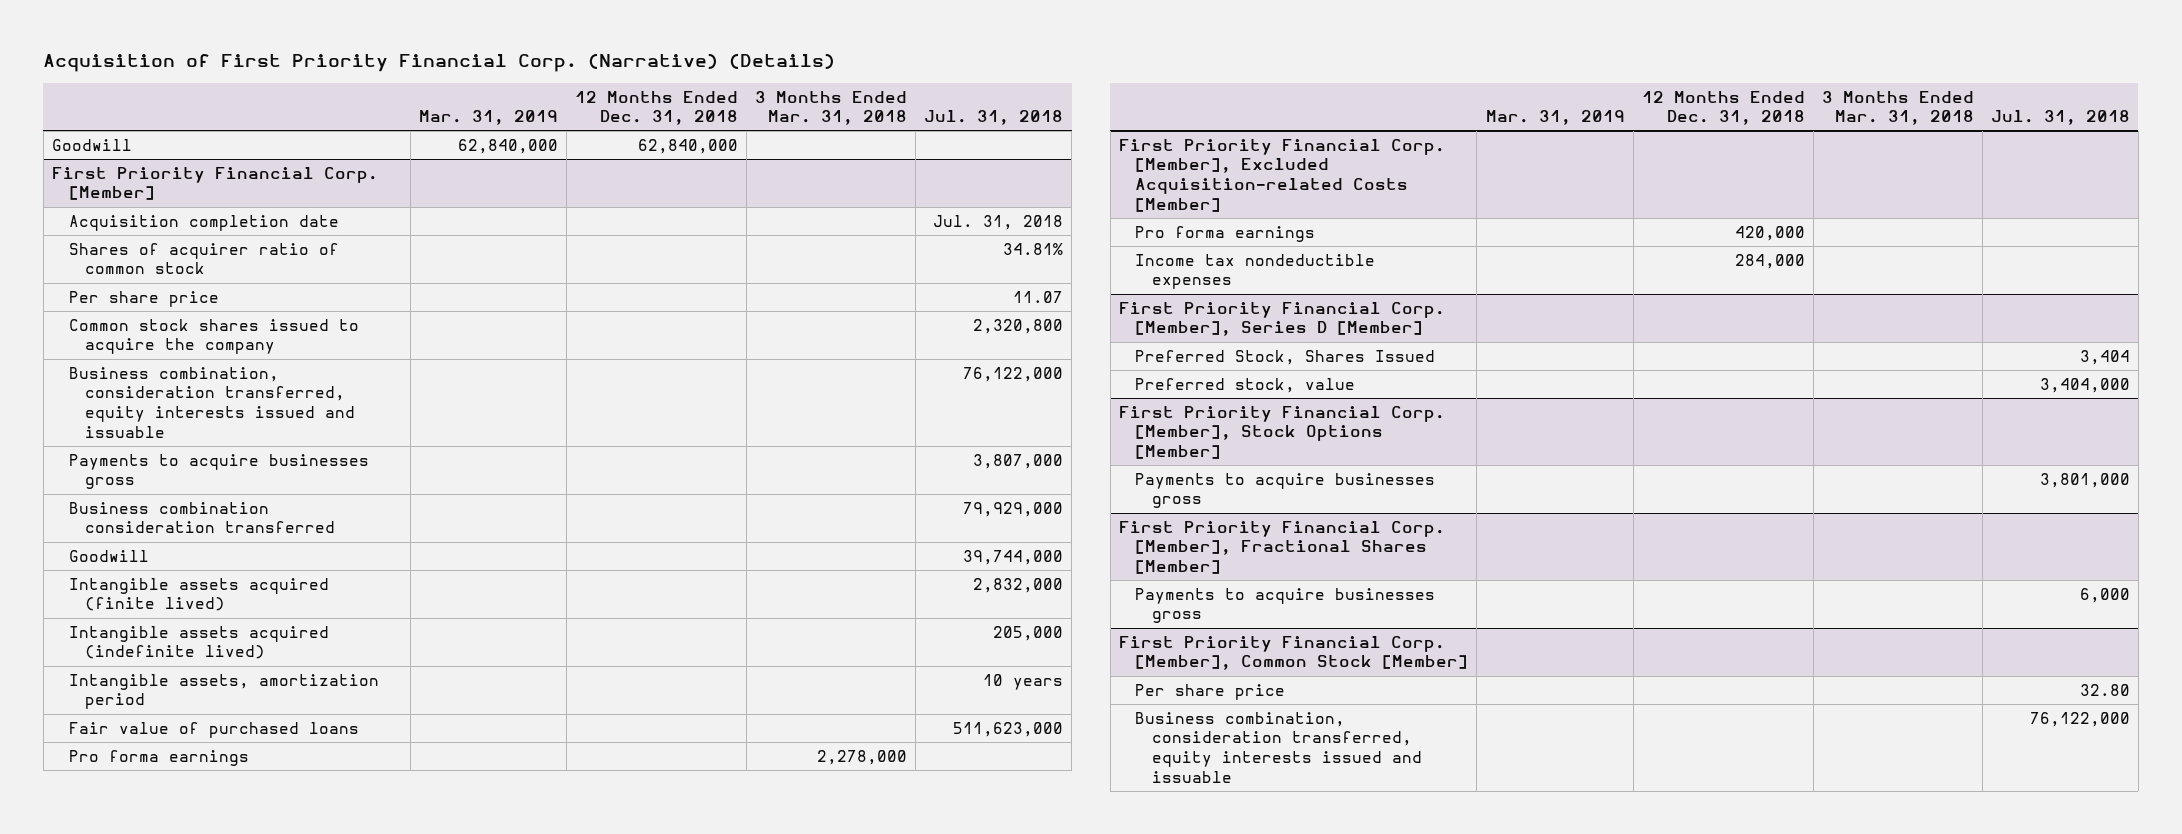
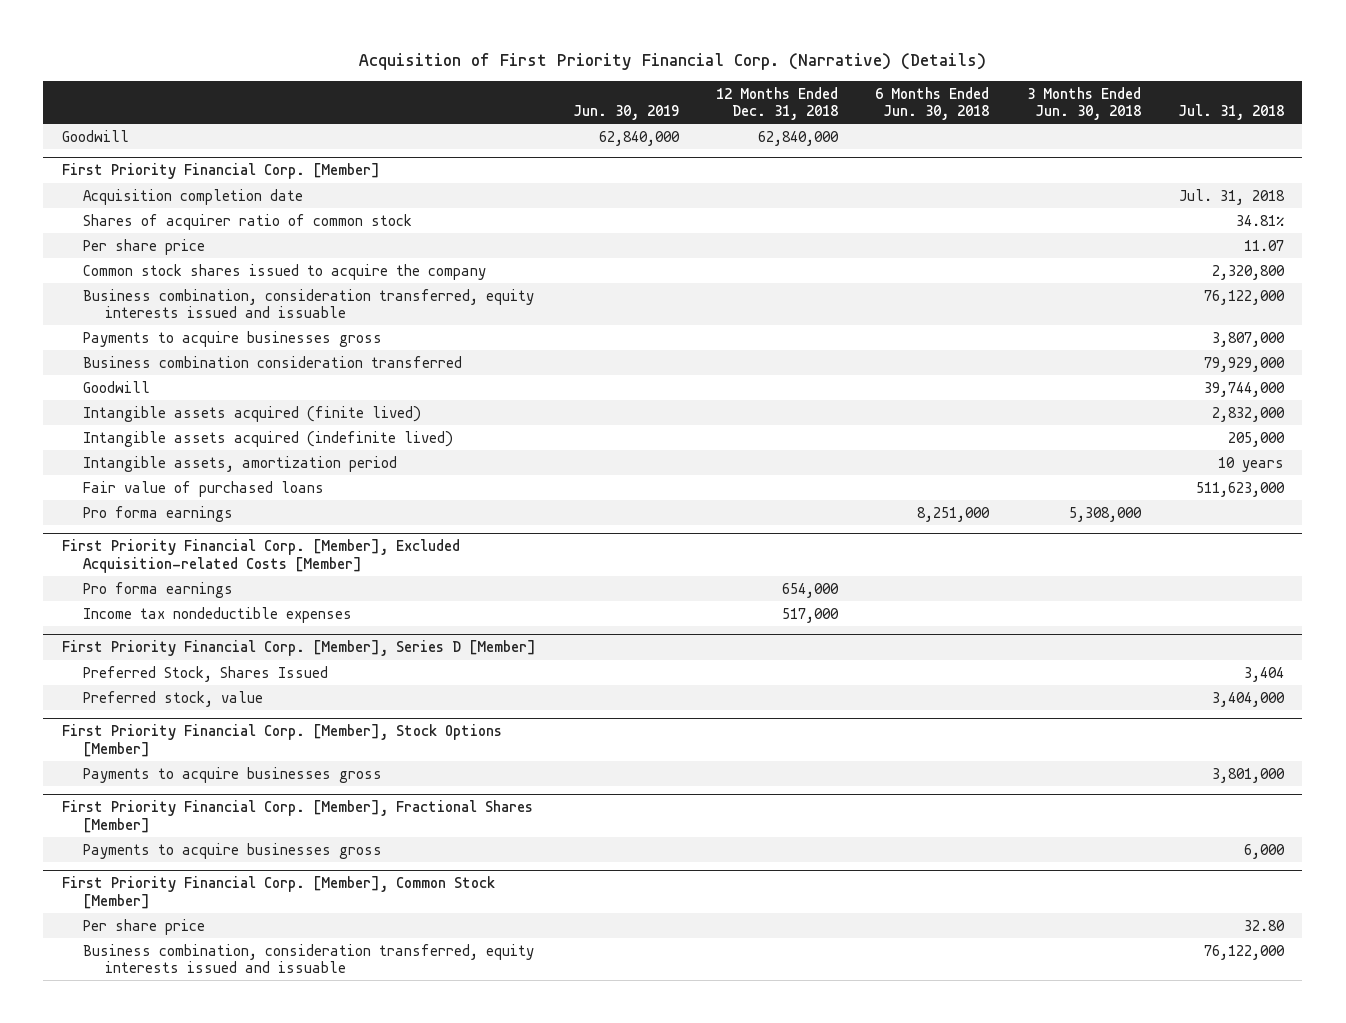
- | Mar. 31, 2019 | 12 Months Ended Dec. 31, 2018 | 3 Months Ended Mar. 31, 2018 | Jul. 31, 2018
+ | Jun. 30, 2019 | 12 Months Ended Dec. 31, 2018 | 6 Months Ended Jun. 30, 2018 | 3 Months Ended Jun. 30, 2018 | Jul. 31, 2018
@ First Priority Financial Corp. [Member], Excluded Acquisition-related Costs [Member]
- Pro forma earnings | | 420,000 | |
- Income tax nondeductible expenses | | 284,000 | |
+ Pro forma earnings | | 654,000 | | |
+ Income tax nondeductible expenses | | 517,000 | | |

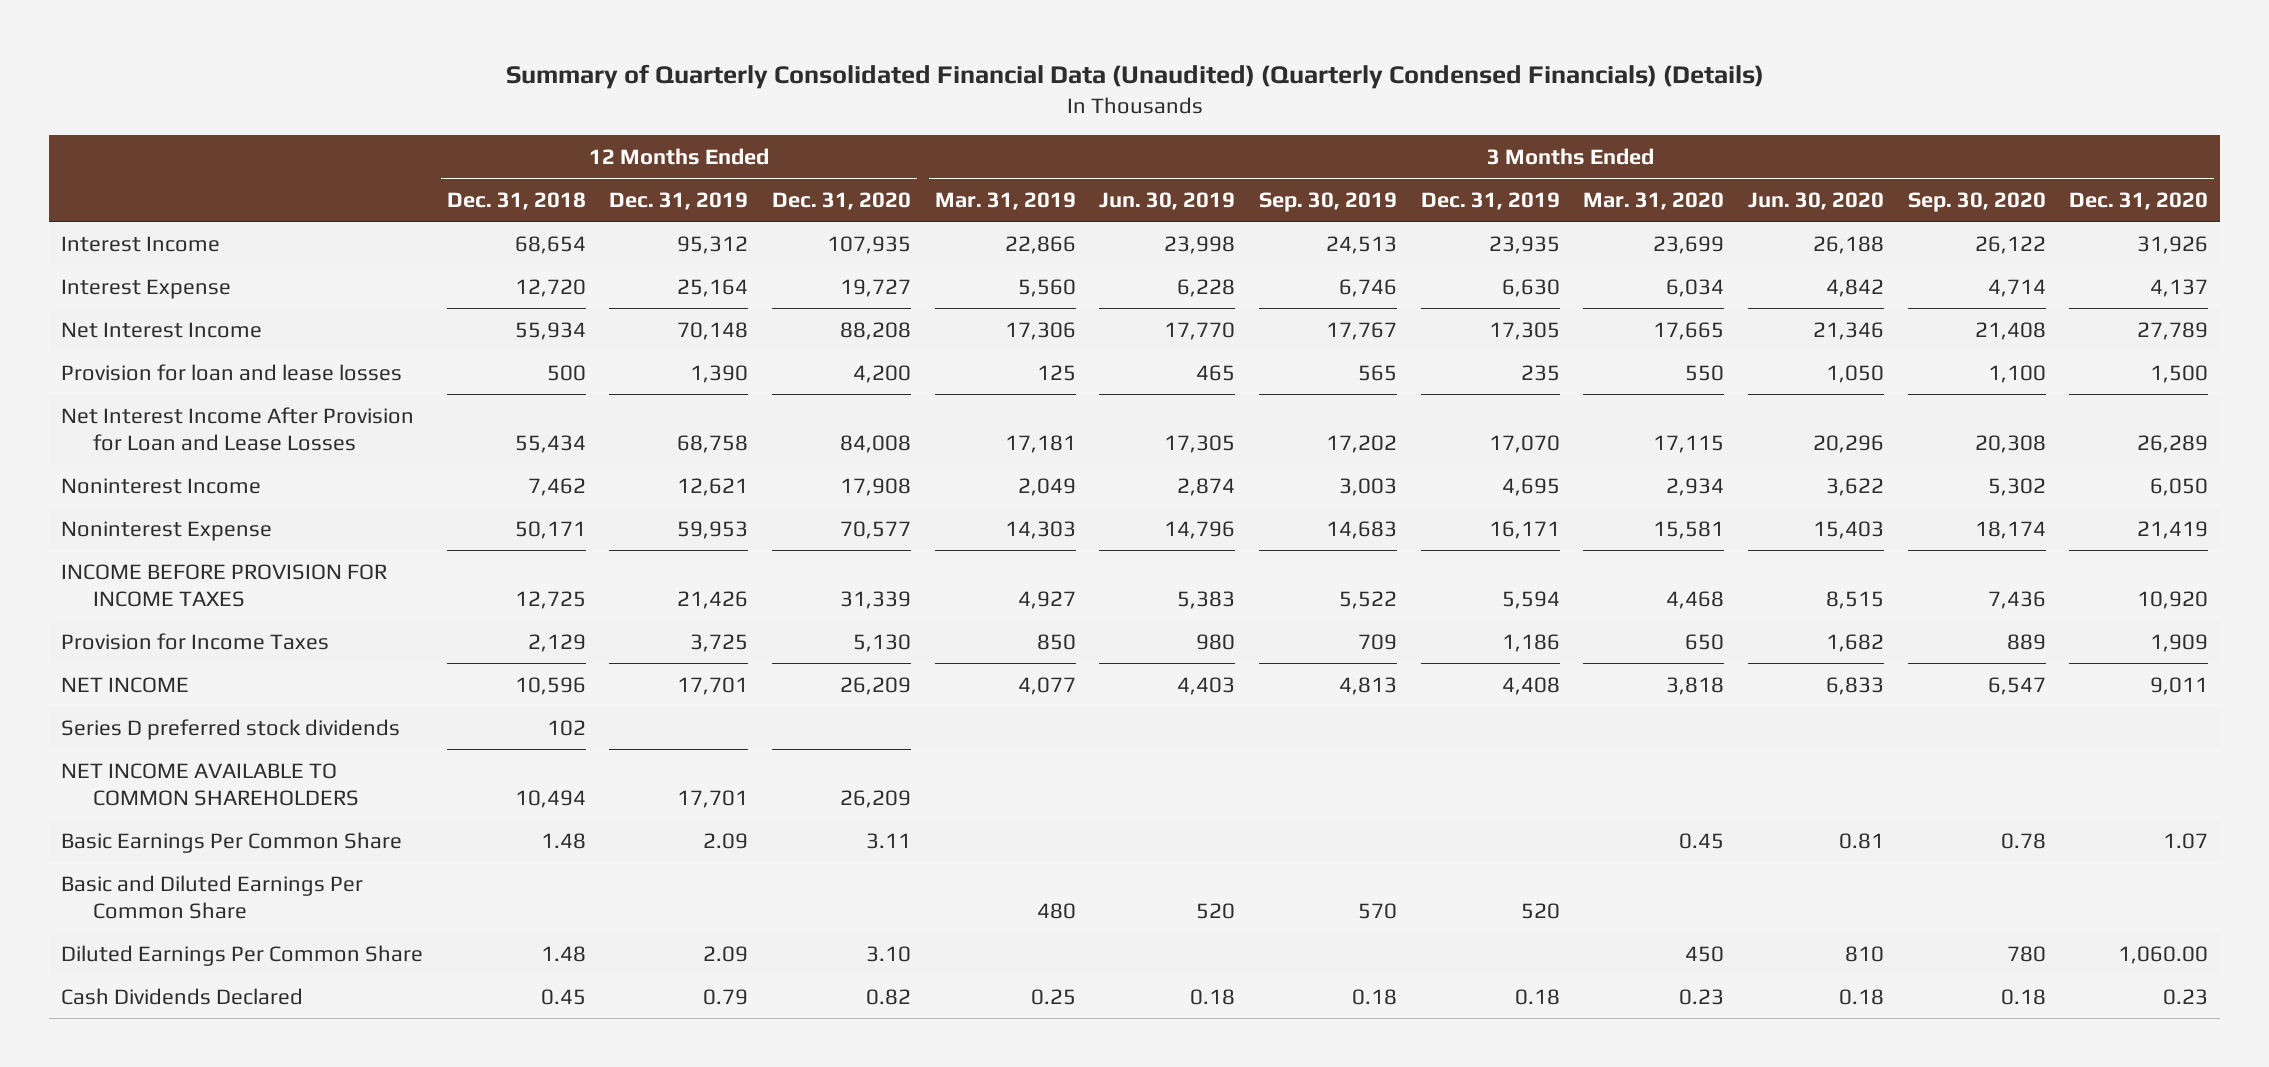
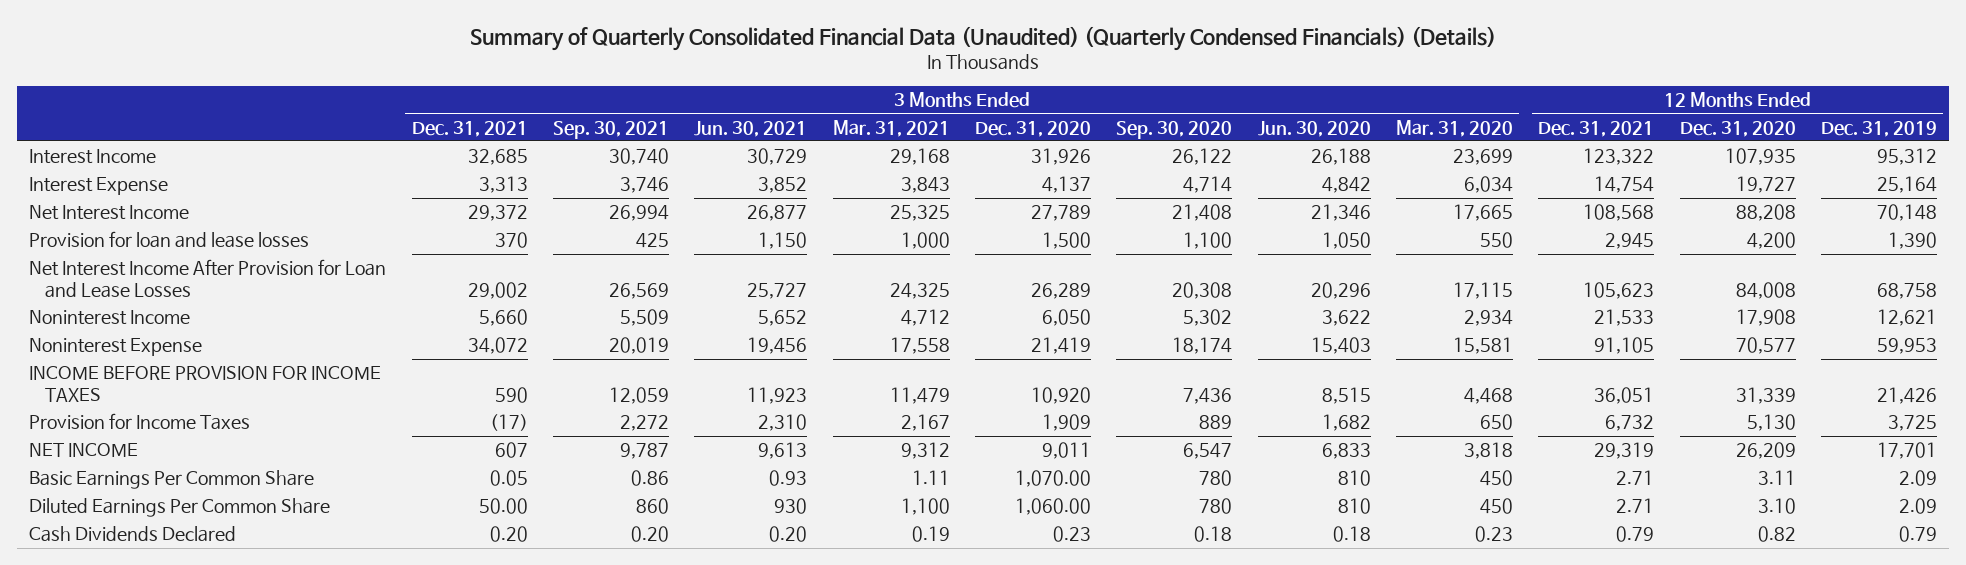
- | 12 Months Ended Dec. 31, 2018 | 12 Months Ended Dec. 31, 2019 | 12 Months Ended Dec. 31, 2020 | 3 Months Ended Mar. 31, 2019 | 3 Months Ended Jun. 30, 2019 | 3 Months Ended Sep. 30, 2019 | 3 Months Ended Dec. 31, 2019 | 3 Months Ended Mar. 31, 2020 | 3 Months Ended Jun. 30, 2020 | 3 Months Ended Sep. 30, 2020 | 3 Months Ended Dec. 31, 2020
+ | 3 Months Ended Dec. 31, 2021 | 3 Months Ended Sep. 30, 2021 | 3 Months Ended Jun. 30, 2021 | 3 Months Ended Mar. 31, 2021 | 3 Months Ended Dec. 31, 2020 | 3 Months Ended Sep. 30, 2020 | 3 Months Ended Jun. 30, 2020 | 3 Months Ended Mar. 31, 2020 | 12 Months Ended Dec. 31, 2021 | 12 Months Ended Dec. 31, 2020 | 12 Months Ended Dec. 31, 2019
- Series D preferred stock dividends | 102 | | | | | | | | | |
- NET INCOME AVAILABLE TO COMMON SHAREHOLDERS | 10,494 | 17,701 | 26,209 | | | | | | | |
- Basic Earnings Per Common Share | 1.48 | 2.09 | 3.11 | | | | | 0.45 | 0.81 | 0.78 | 1.07
- Basic and Diluted Earnings Per Common Share | | | | 480 | 520 | 570 | 520 | | | |
+ Basic Earnings Per Common Share | 0.05 | 0.86 | 0.93 | 1.11 | 1,070.00 | 780 | 810 | 450 | 2.71 | 3.11 | 2.09

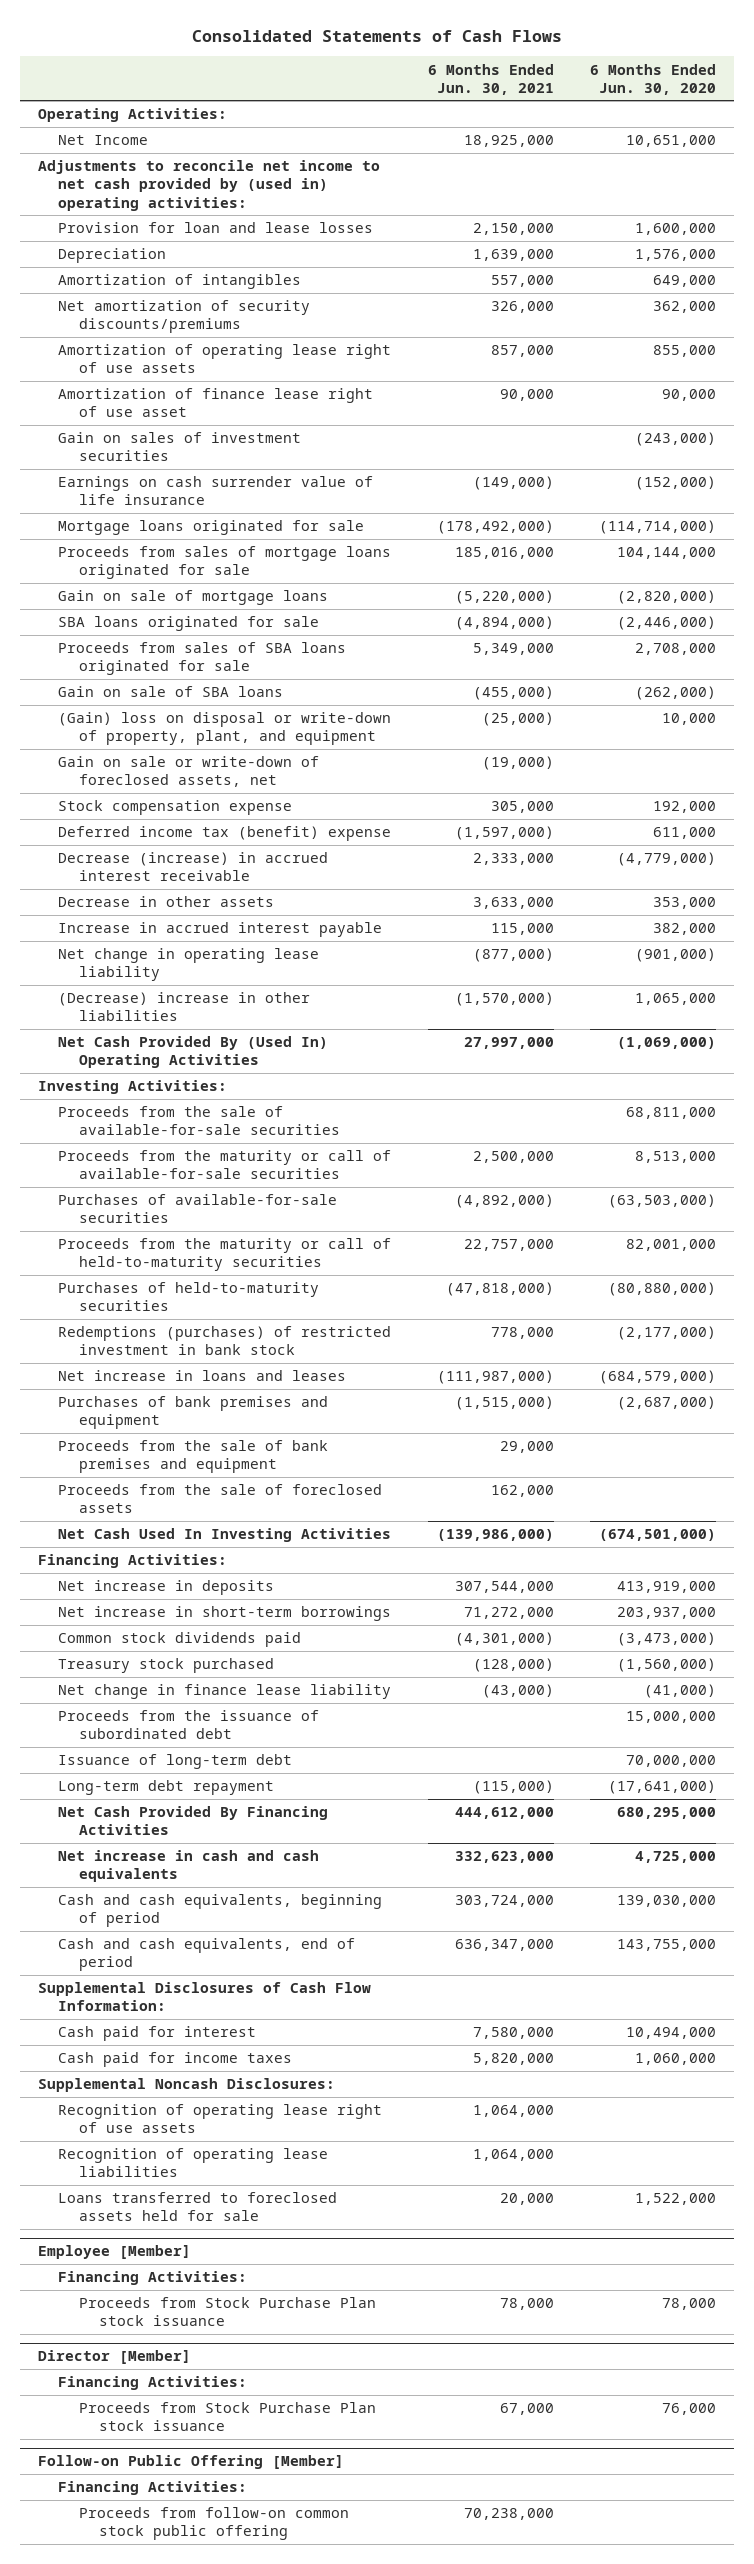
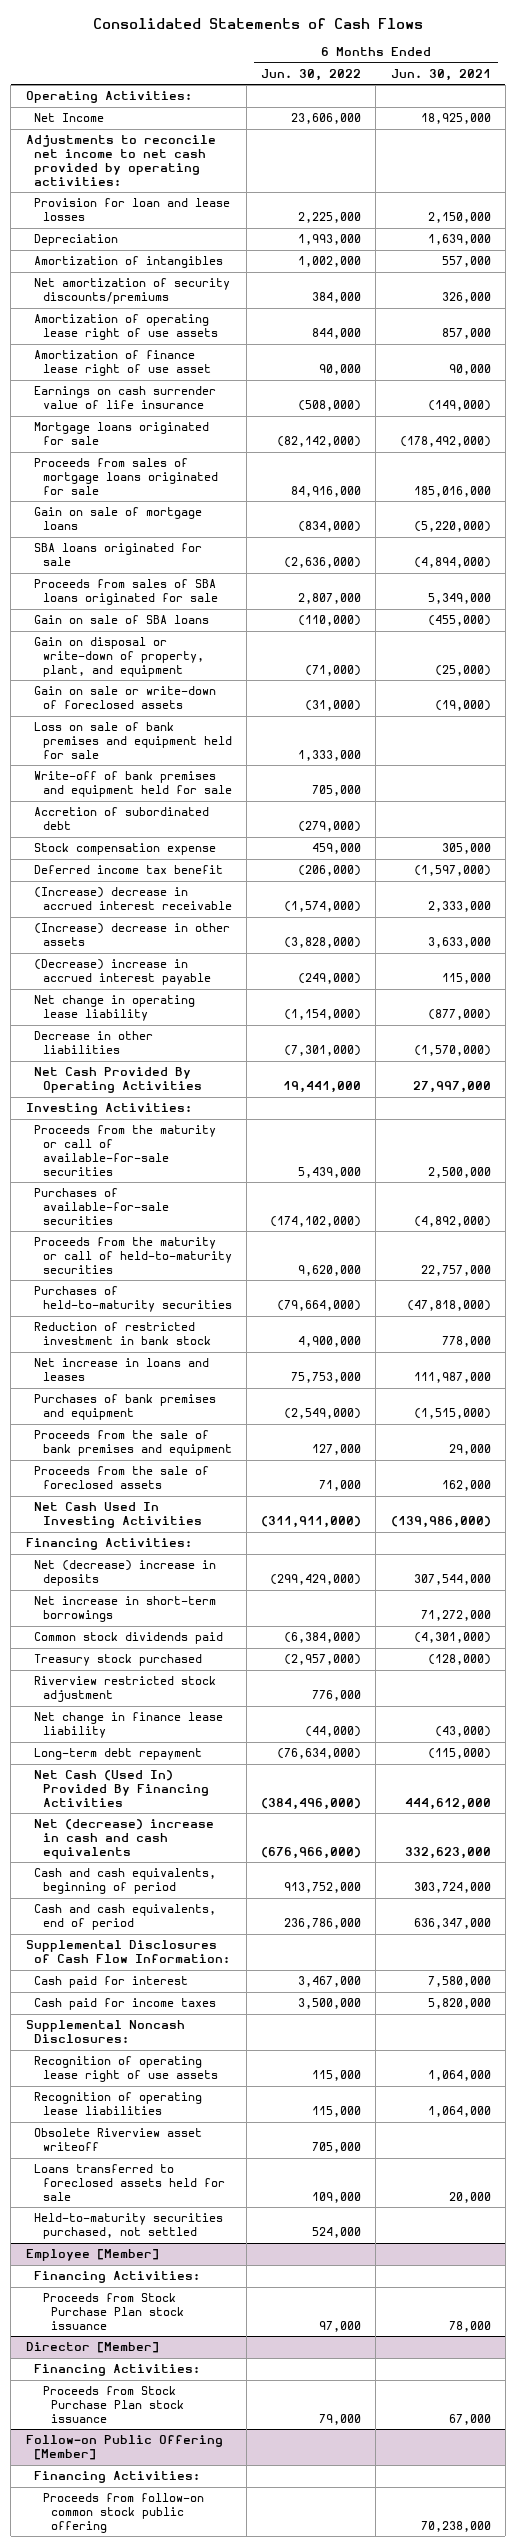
- | 6 Months Ended Jun. 30, 2021 | 6 Months Ended Jun. 30, 2020
+ | 6 Months Ended Jun. 30, 2022 | 6 Months Ended Jun. 30, 2021
- Adjustments to reconcile net income to net cash provided by (used in) operating activities:
+ Adjustments to reconcile net income to net cash provided by operating activities:
- Gain on sales of investment securities | | (243,000)
- (Gain) loss on disposal or write-down of property, plant, and equipment | (25,000) | 10,000
- Gain on sale or write-down of foreclosed assets, net | (19,000) |
+ Gain on disposal or write-down of property, plant, and equipment | (71,000) | (25,000)
+ Gain on sale or write-down of foreclosed assets | (31,000) | (19,000)
+ Loss on sale of bank premises and equipment held for sale | 1,333,000 |
+ Write-off of bank premises and equipment held for sale | 705,000 |
+ Accretion of subordinated debt | (279,000) |
- Deferred income tax (benefit) expense | (1,597,000) | 611,000
- Decrease (increase) in accrued interest receivable | 2,333,000 | (4,779,000)
- Decrease in other assets | 3,633,000 | 353,000
- Increase in accrued interest payable | 115,000 | 382,000
+ Deferred income tax benefit | (206,000) | (1,597,000)
+ (Increase) decrease in accrued interest receivable | (1,574,000) | 2,333,000
+ (Increase) decrease in other assets | (3,828,000) | 3,633,000
+ (Decrease) increase in accrued interest payable | (249,000) | 115,000
- (Decrease) increase in other liabilities | (1,570,000) | 1,065,000
- Net Cash Provided By (Used In) Operating Activities | 27,997,000 | (1,069,000)
+ Decrease in other liabilities | (7,301,000) | (1,570,000)
+ Net Cash Provided By Operating Activities | 19,441,000 | 27,997,000
- Proceeds from the sale of available-for-sale securities | | 68,811,000
- Redemptions (purchases) of restricted investment in bank stock | 778,000 | (2,177,000)
- Net increase in loans and leases | (111,987,000) | (684,579,000)
+ Reduction of restricted investment in bank stock | 4,900,000 | 778,000
+ Net increase in loans and leases | 75,753,000 | 111,987,000
- Net increase in deposits | 307,544,000 | 413,919,000
+ Net (decrease) increase in deposits | (299,429,000) | 307,544,000
+ Riverview restricted stock adjustment | 776,000 |
- Proceeds from the issuance of subordinated debt | | 15,000,000
- Issuance of long-term debt | | 70,000,000
- Net Cash Provided By Financing Activities | 444,612,000 | 680,295,000
- Net increase in cash and cash equivalents | 332,623,000 | 4,725,000
+ Net Cash (Used In) Provided By Financing Activities | (384,496,000) | 444,612,000
+ Net (decrease) increase in cash and cash equivalents | (676,966,000) | 332,623,000
+ Obsolete Riverview asset writeoff | 705,000 |
+ Held-to-maturity securities purchased, not settled | 524,000 |

